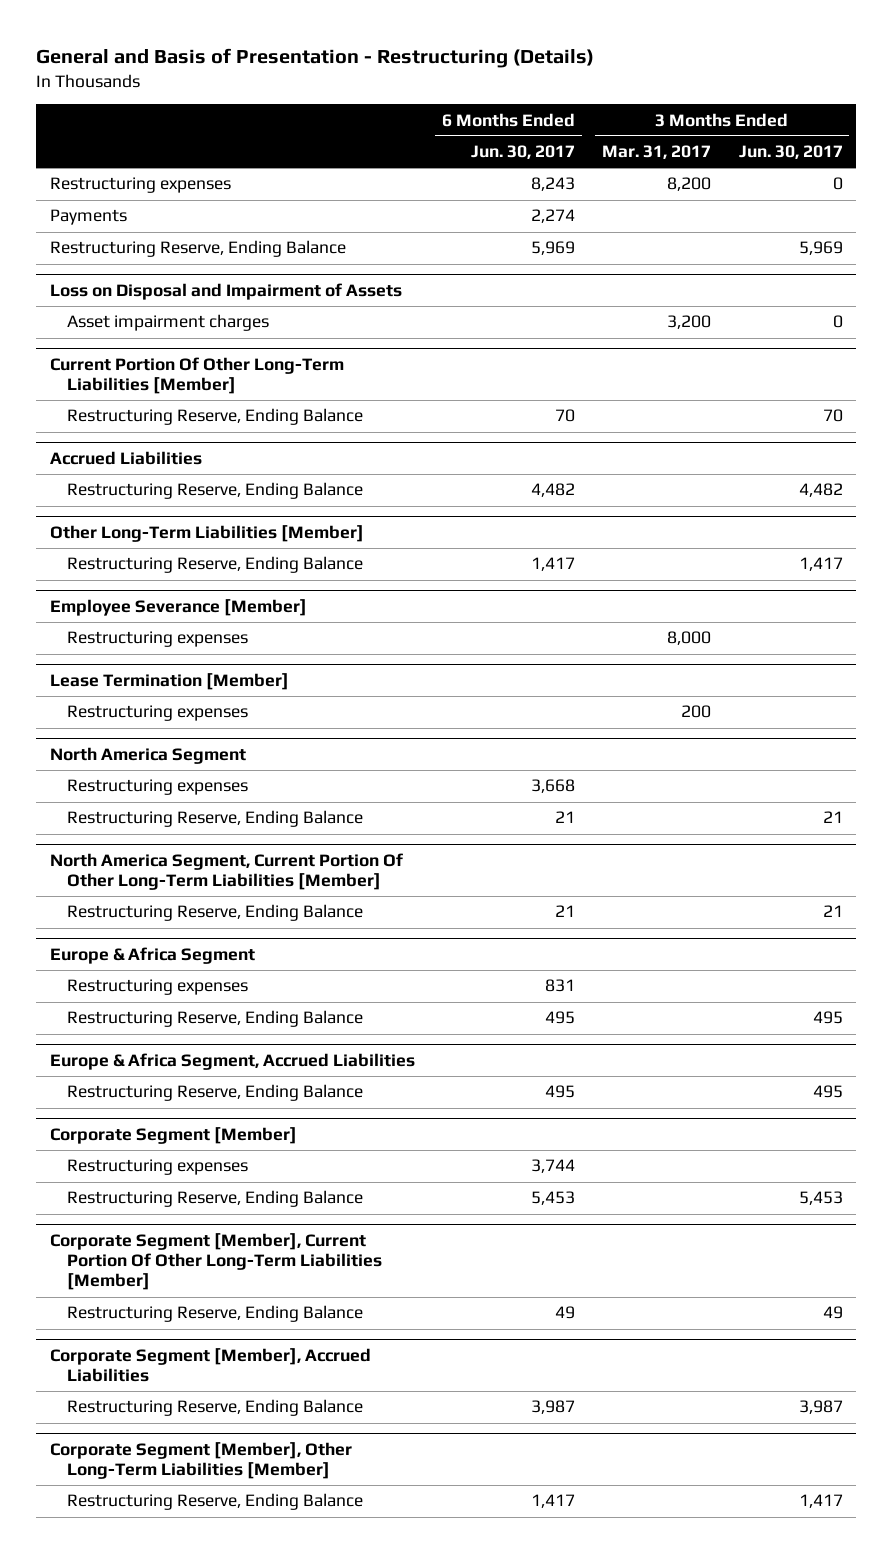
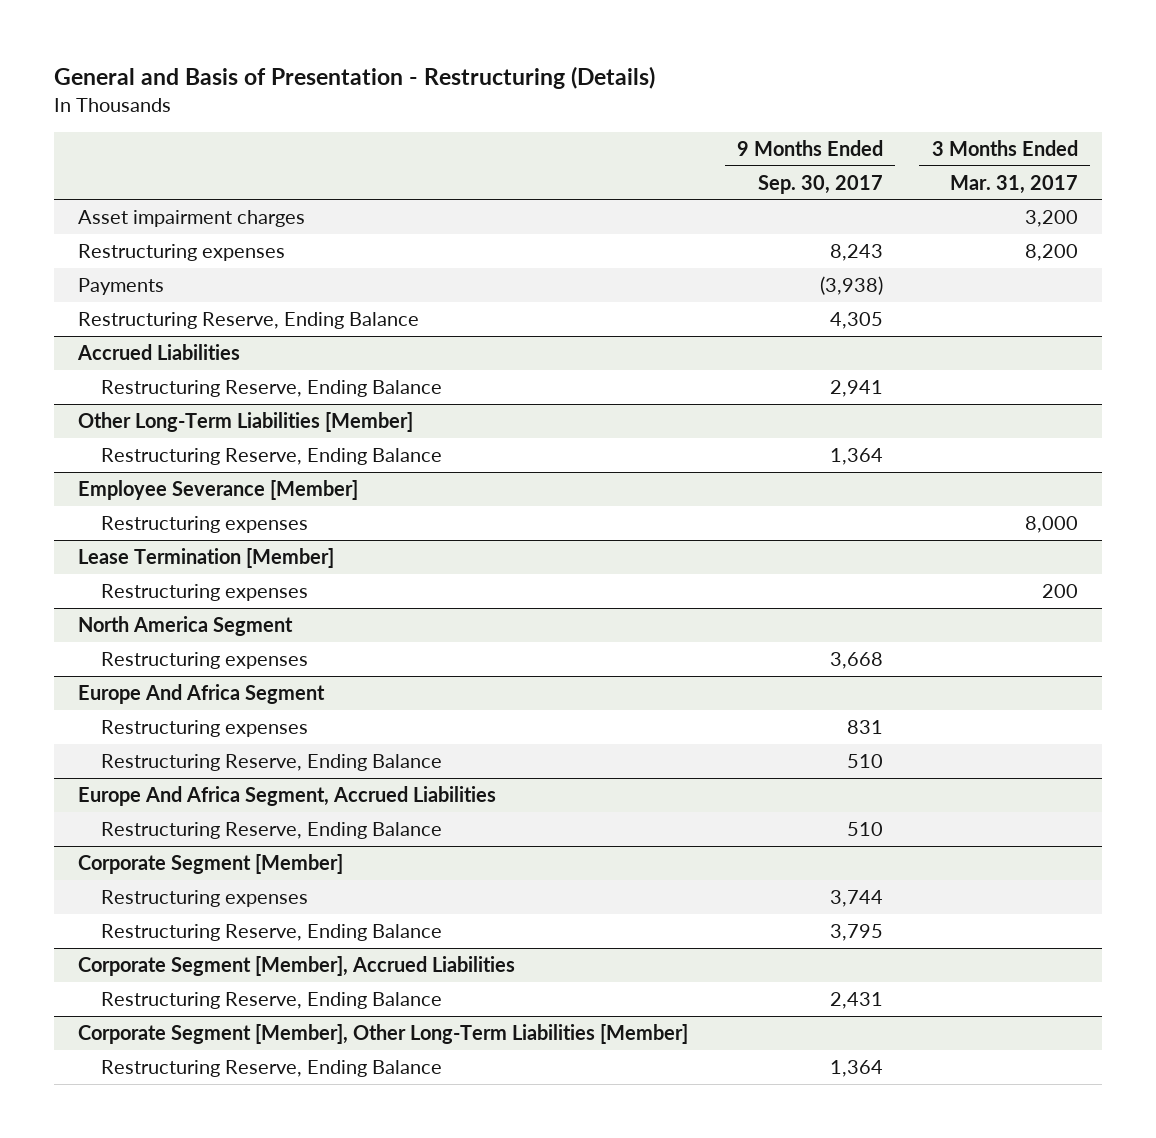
- | 6 Months Ended Jun. 30, 2017 | 3 Months Ended Mar. 31, 2017 | 3 Months Ended Jun. 30, 2017
+ | 9 Months Ended Sep. 30, 2017 | 3 Months Ended Mar. 31, 2017
+ Asset impairment charges | | 3,200
- Loss on Disposal and Impairment of Assets
- Asset impairment charges | | 3,200 | 0
- Current Portion Of Other Long-Term Liabilities [Member]
- Restructuring Reserve, Ending Balance | 70 | | 70
@ North America Segment
- Restructuring Reserve, Ending Balance | 21 | | 21
- North America Segment, Current Portion Of Other Long-Term Liabilities [Member]
- Restructuring Reserve, Ending Balance | 21 | | 21
- Europe & Africa Segment
+ Europe And Africa Segment
- Europe & Africa Segment, Accrued Liabilities
+ Europe And Africa Segment, Accrued Liabilities
- Corporate Segment [Member], Current Portion Of Other Long-Term Liabilities [Member]
- Restructuring Reserve, Ending Balance | 49 | | 49

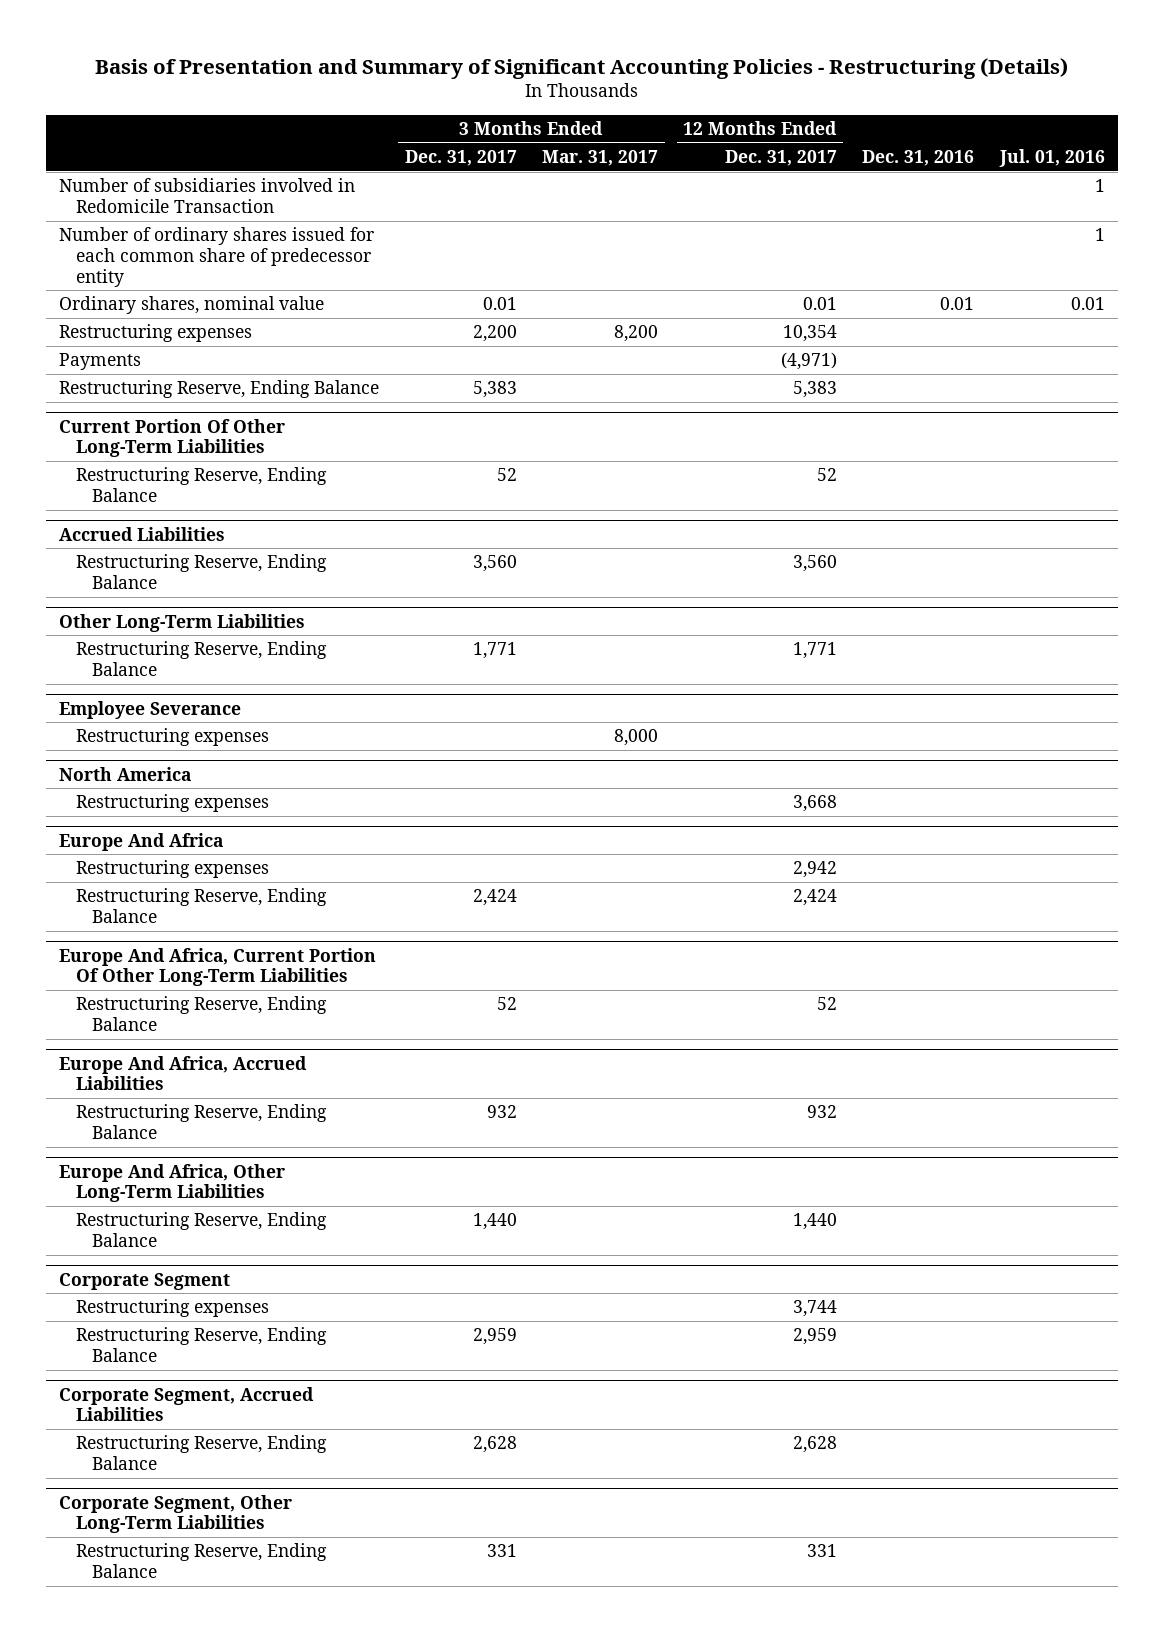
- General and Basis of Presentation - Restructuring (Details)
+ Basis of Presentation and Summary of Significant Accounting Policies - Restructuring (Details)
- | 9 Months Ended Sep. 30, 2017 | 3 Months Ended Mar. 31, 2017
+ | 3 Months Ended Dec. 31, 2017 | 3 Months Ended Mar. 31, 2017 | 12 Months Ended Dec. 31, 2017 | Dec. 31, 2016 | Jul. 01, 2016
- Asset impairment charges | | 3,200
+ Number of subsidiaries involved in Redomicile Transaction | | | | | 1
+ Number of ordinary shares issued for each common share of predecessor entity | | | | | 1
+ Ordinary shares, nominal value | 0.01 | | 0.01 | 0.01 | 0.01
+ Current Portion Of Other Long-Term Liabilities
+ Restructuring Reserve, Ending Balance | 52 | | 52 | |
- Other Long-Term Liabilities [Member]
+ Other Long-Term Liabilities
- Employee Severance [Member]
+ Employee Severance
- Lease Termination [Member]
- Restructuring expenses | | 200
- North America Segment
+ North America
- Europe And Africa Segment
+ Europe And Africa
- Europe And Africa Segment, Accrued Liabilities
+ Europe And Africa, Current Portion Of Other Long-Term Liabilities
+ Restructuring Reserve, Ending Balance | 52 | | 52 | |
+ Europe And Africa, Accrued Liabilities
- Corporate Segment [Member]
+ Europe And Africa, Other Long-Term Liabilities
+ Restructuring Reserve, Ending Balance | 1,440 | | 1,440 | |
+ Corporate Segment
- Corporate Segment [Member], Accrued Liabilities
+ Corporate Segment, Accrued Liabilities
- Corporate Segment [Member], Other Long-Term Liabilities [Member]
+ Corporate Segment, Other Long-Term Liabilities

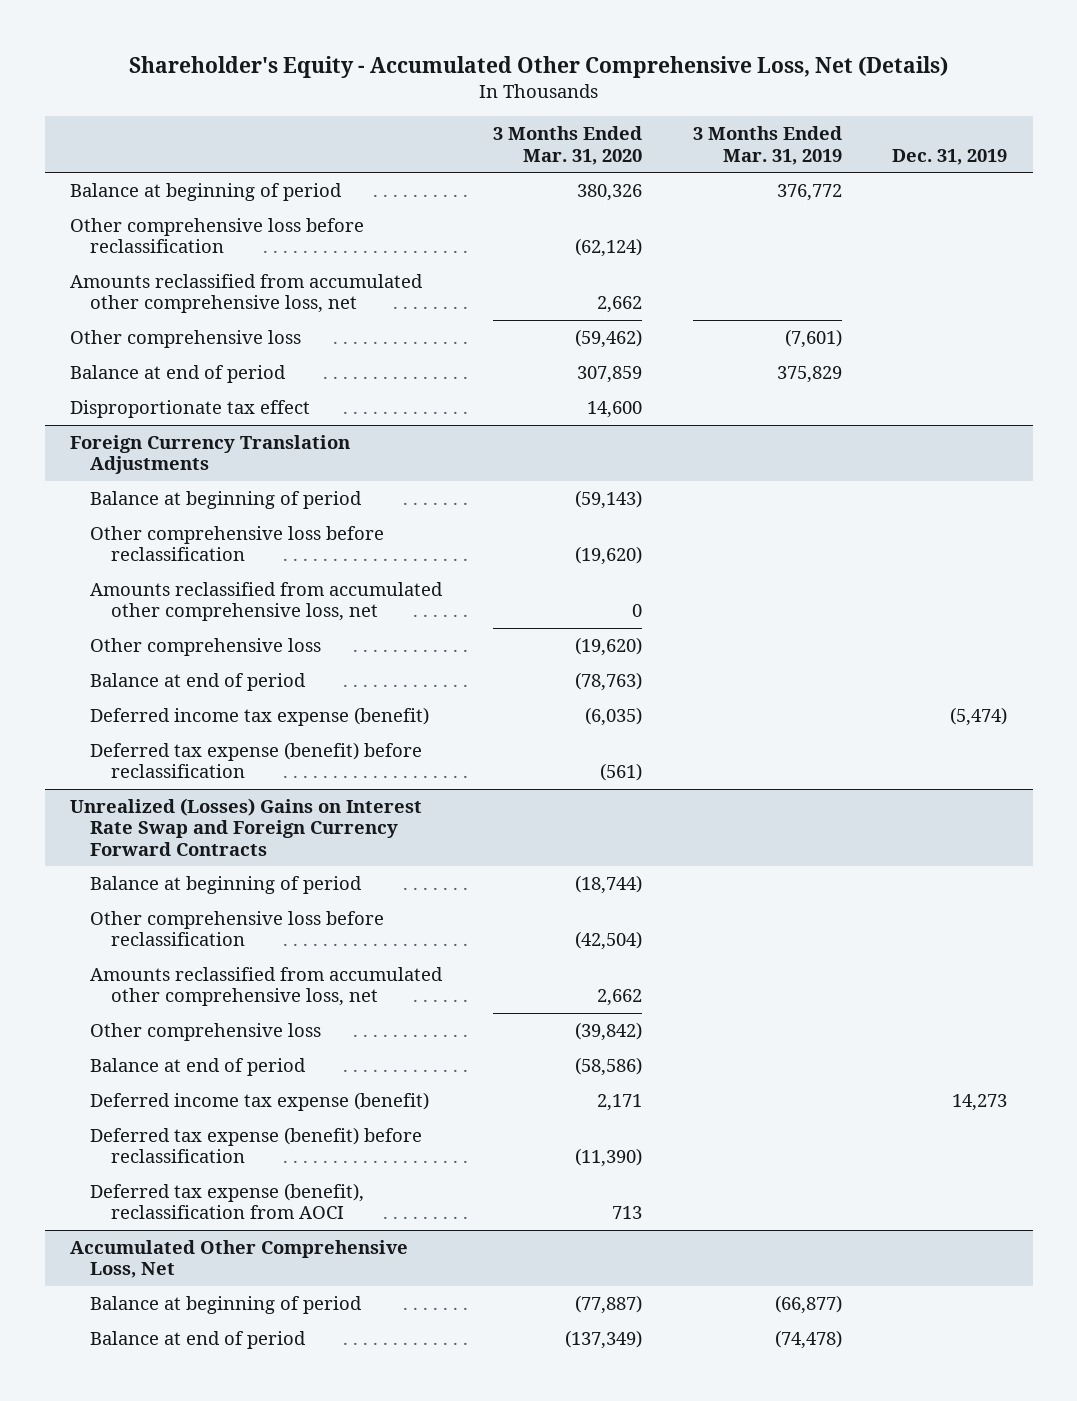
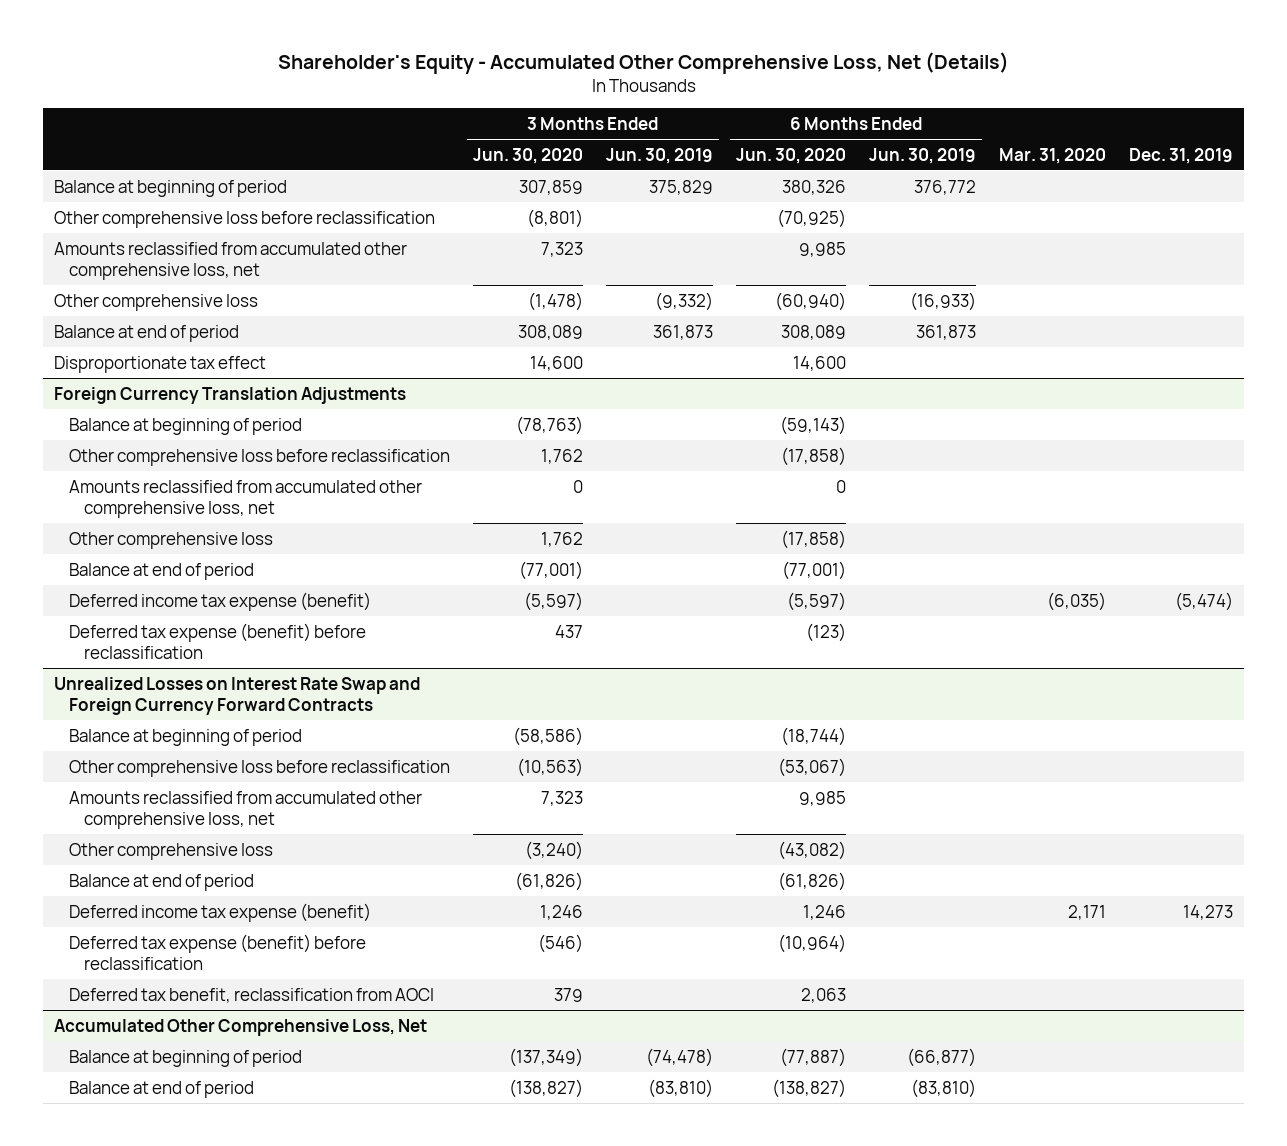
- | 3 Months Ended Mar. 31, 2020 | 3 Months Ended Mar. 31, 2019 | Dec. 31, 2019
+ | 3 Months Ended Jun. 30, 2020 | 3 Months Ended Jun. 30, 2019 | 6 Months Ended Jun. 30, 2020 | 6 Months Ended Jun. 30, 2019 | Mar. 31, 2020 | Dec. 31, 2019
- Unrealized (Losses) Gains on Interest Rate Swap and Foreign Currency Forward Contracts
+ Unrealized Losses on Interest Rate Swap and Foreign Currency Forward Contracts
- Deferred tax expense (benefit), reclassification from AOCI | 713 | |
+ Deferred tax benefit, reclassification from AOCI | 379 | | 2,063 | | |

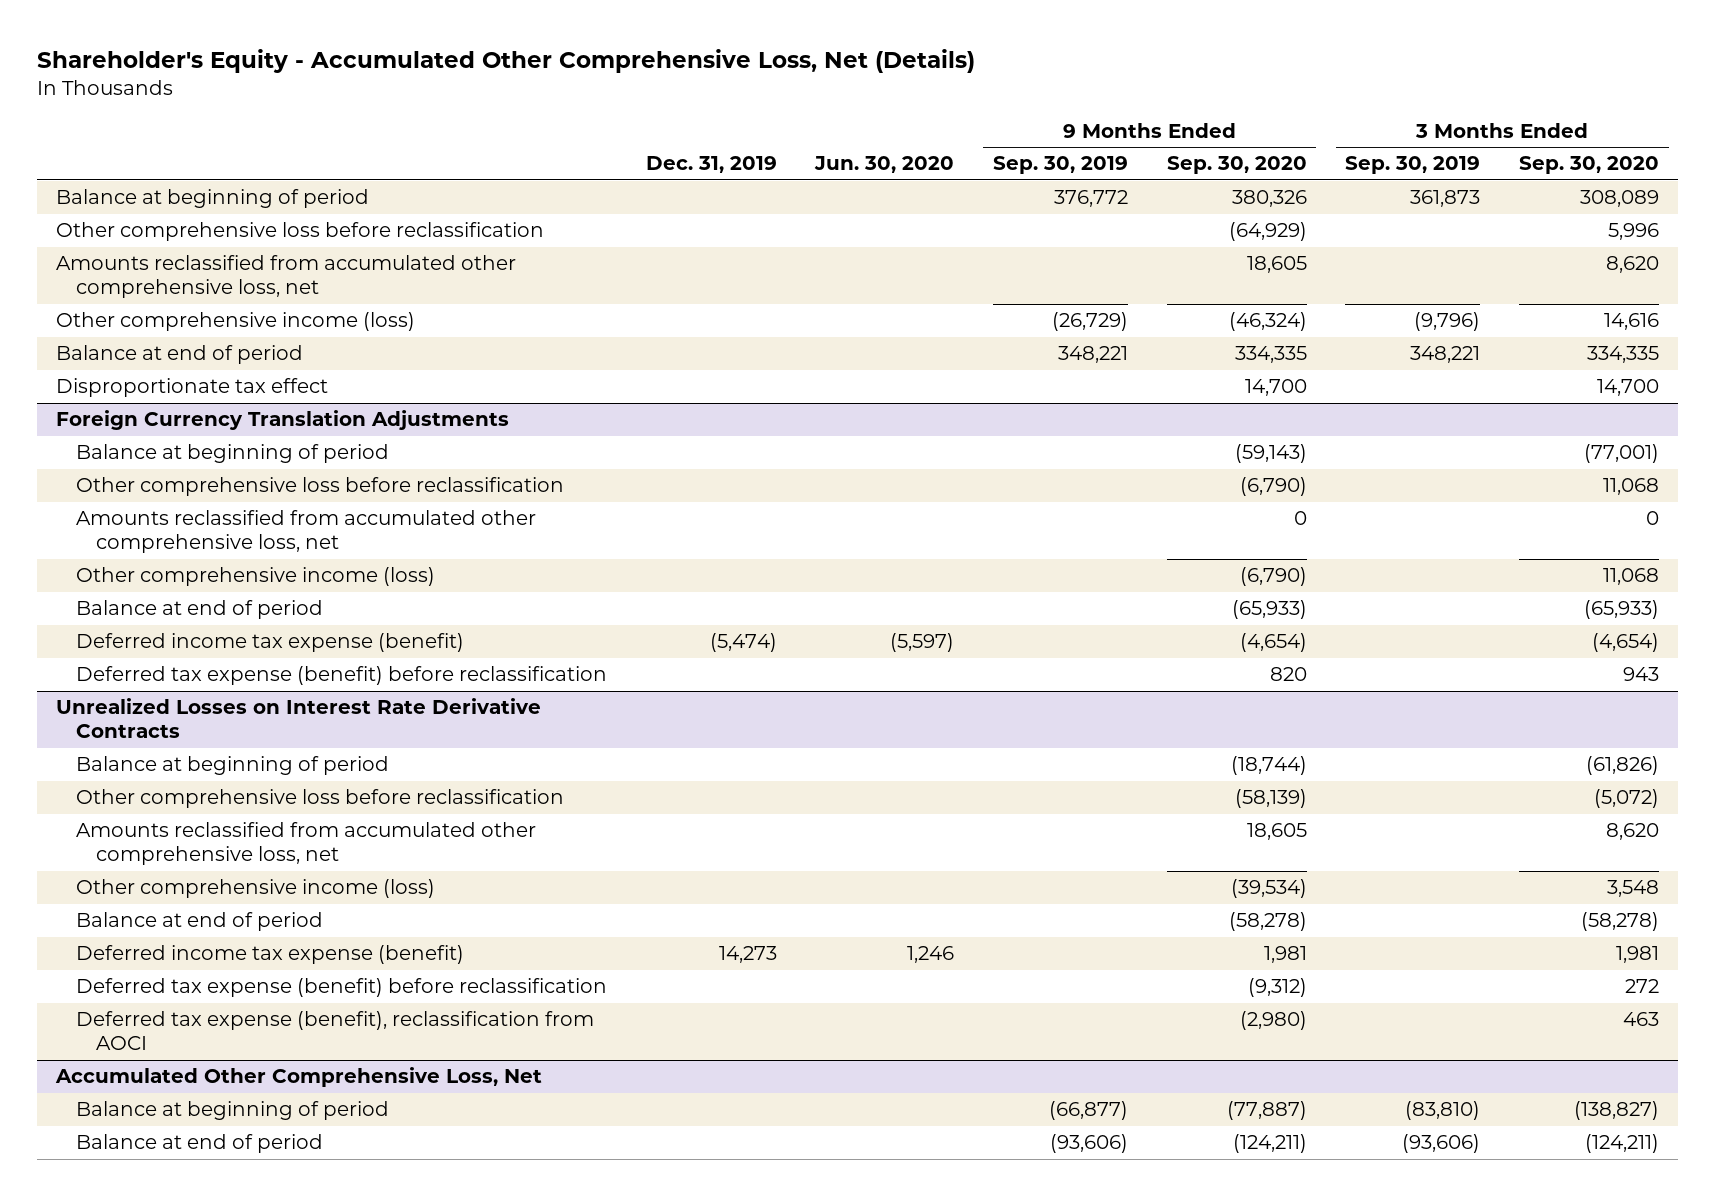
- | 3 Months Ended Jun. 30, 2020 | 3 Months Ended Jun. 30, 2019 | 6 Months Ended Jun. 30, 2020 | 6 Months Ended Jun. 30, 2019 | Mar. 31, 2020 | Dec. 31, 2019
+ | Dec. 31, 2019 | Jun. 30, 2020 | 9 Months Ended Sep. 30, 2019 | 9 Months Ended Sep. 30, 2020 | 3 Months Ended Sep. 30, 2019 | 3 Months Ended Sep. 30, 2020
- Other comprehensive loss | (1,478) | (9,332) | (60,940) | (16,933) | |
+ Other comprehensive income (loss) | | | (26,729) | (46,324) | (9,796) | 14,616
@ Foreign Currency Translation Adjustments
- Other comprehensive loss | 1,762 | | (17,858) | | |
+ Other comprehensive income (loss) | | | | (6,790) | | 11,068
- Unrealized Losses on Interest Rate Swap and Foreign Currency Forward Contracts
+ Unrealized Losses on Interest Rate Derivative Contracts
- Other comprehensive loss | (3,240) | | (43,082) | | |
+ Other comprehensive income (loss) | | | | (39,534) | | 3,548
- Deferred tax benefit, reclassification from AOCI | 379 | | 2,063 | | |
+ Deferred tax expense (benefit), reclassification from AOCI | | | | (2,980) | | 463

